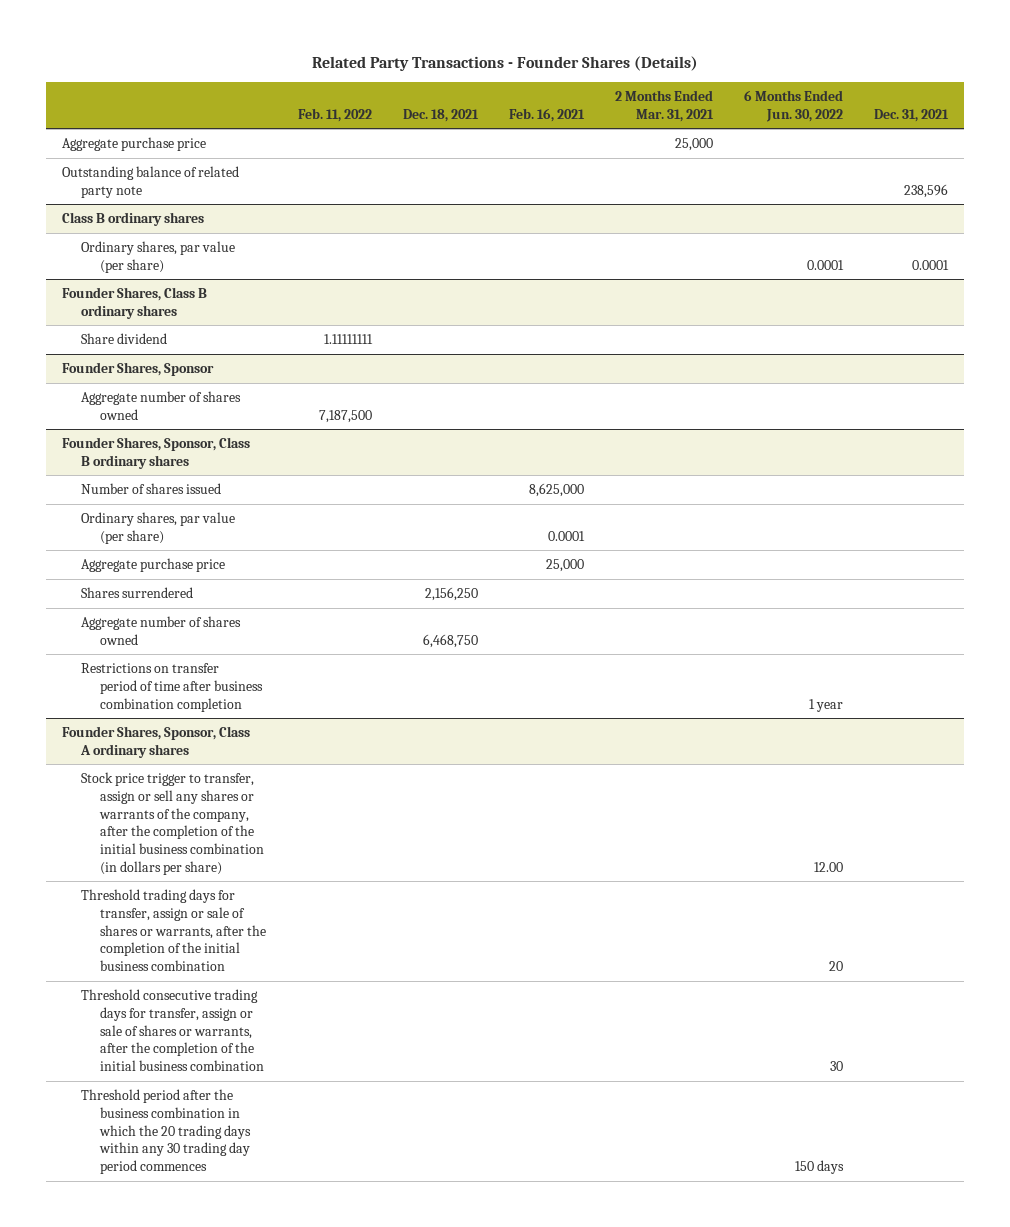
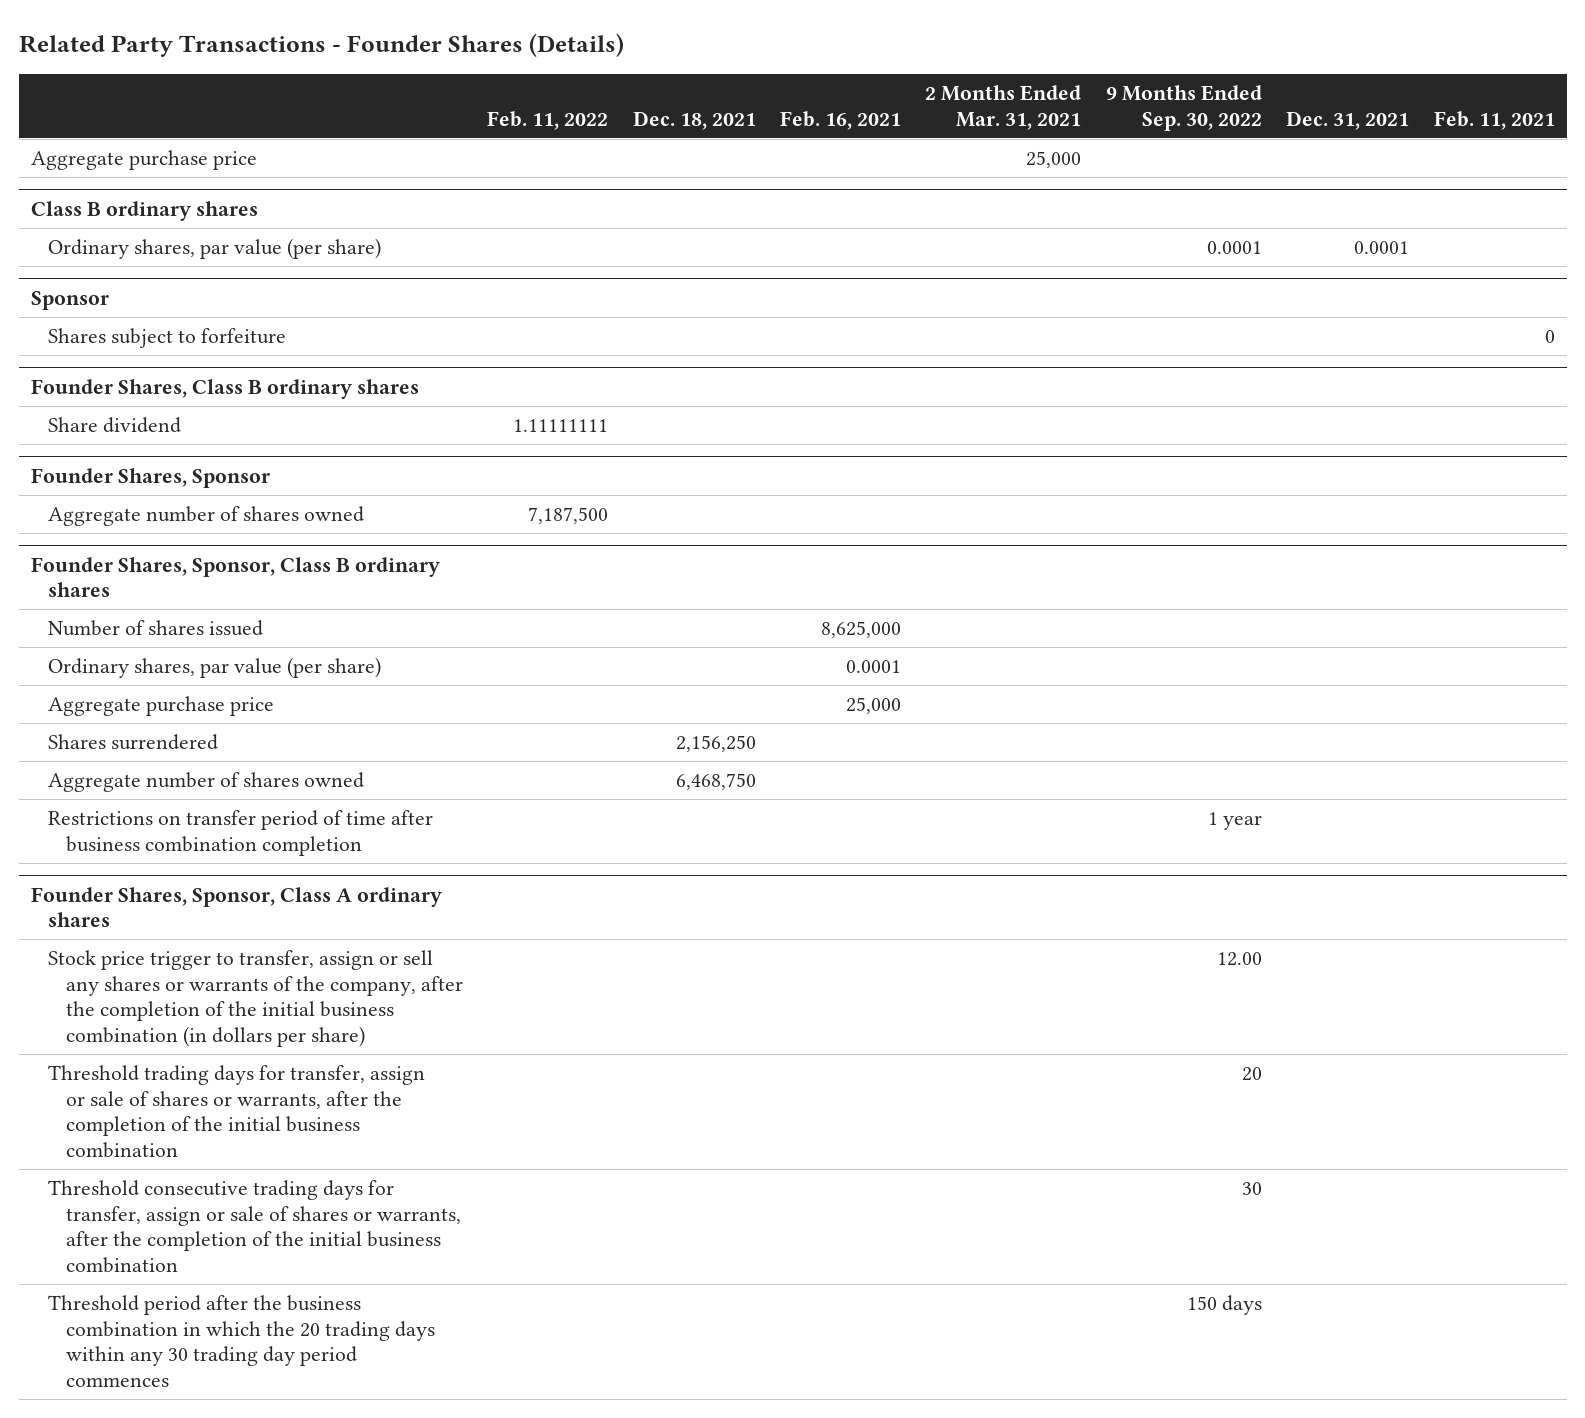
- | Feb. 11, 2022 | Dec. 18, 2021 | Feb. 16, 2021 | 2 Months Ended Mar. 31, 2021 | 6 Months Ended Jun. 30, 2022 | Dec. 31, 2021
+ | Feb. 11, 2022 | Dec. 18, 2021 | Feb. 16, 2021 | 2 Months Ended Mar. 31, 2021 | 9 Months Ended Sep. 30, 2022 | Dec. 31, 2021 | Feb. 11, 2021
- Outstanding balance of related party note | | | | | | 238,596
+ Sponsor
+ Shares subject to forfeiture | | | | | | | 0

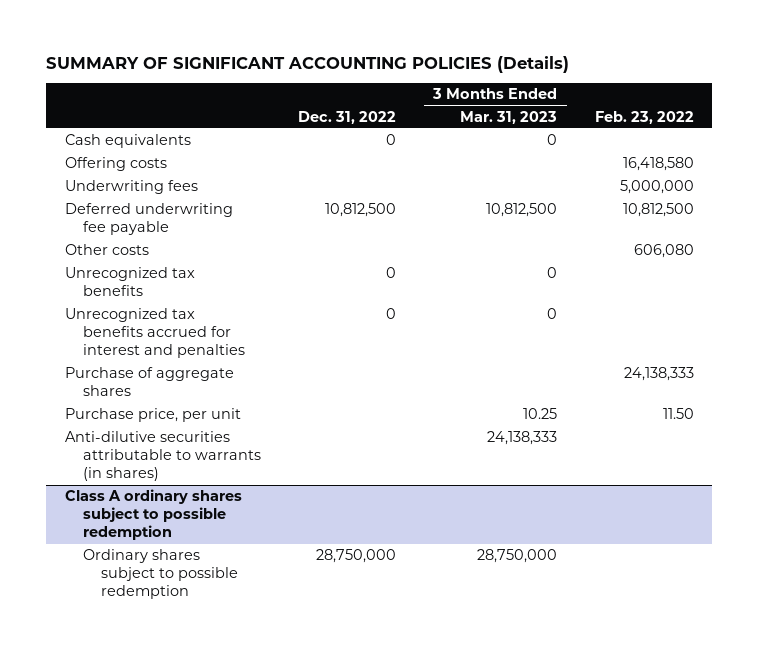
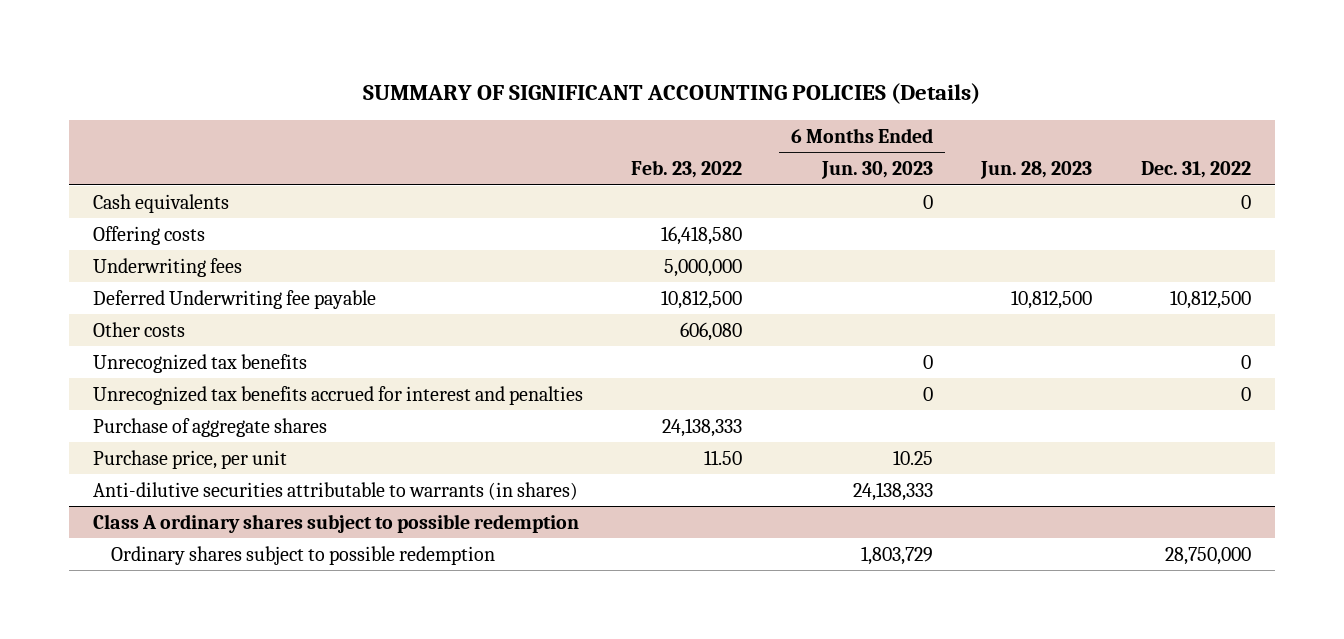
- | Dec. 31, 2022 | 3 Months Ended Mar. 31, 2023 | Feb. 23, 2022
+ | Feb. 23, 2022 | 6 Months Ended Jun. 30, 2023 | Jun. 28, 2023 | Dec. 31, 2022
- Deferred underwriting fee payable | 10,812,500 | 10,812,500 | 10,812,500
+ Deferred Underwriting fee payable | 10,812,500 | | 10,812,500 | 10,812,500

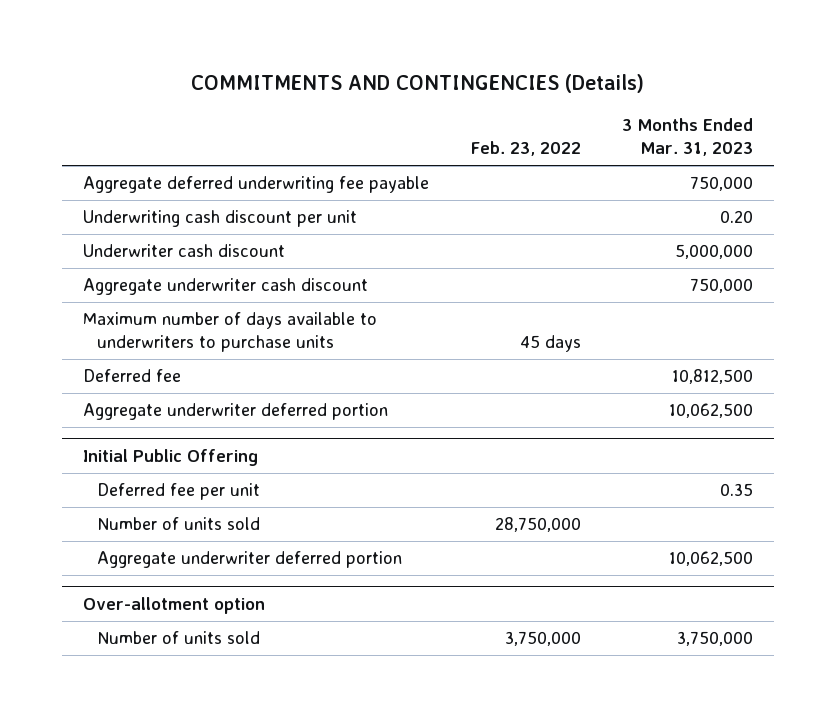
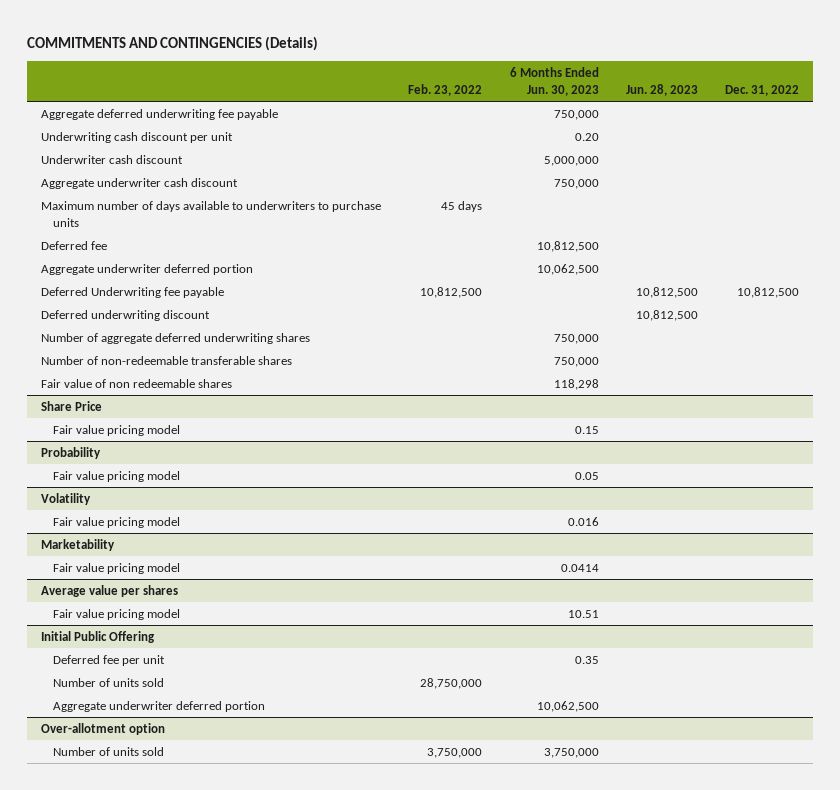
- | Feb. 23, 2022 | 3 Months Ended Mar. 31, 2023
+ | Feb. 23, 2022 | 6 Months Ended Jun. 30, 2023 | Jun. 28, 2023 | Dec. 31, 2022
+ Deferred Underwriting fee payable | 10,812,500 | | 10,812,500 | 10,812,500
+ Deferred underwriting discount | | | 10,812,500 |
+ Number of aggregate deferred underwriting shares | | 750,000 | |
+ Number of non-redeemable transferable shares | | 750,000 | |
+ Fair value of non redeemable shares | | 118,298 | |
+ Share Price
+ Fair value pricing model | | 0.15 | |
+ Probability
+ Fair value pricing model | | 0.05 | |
+ Volatility
+ Fair value pricing model | | 0.016 | |
+ Marketability
+ Fair value pricing model | | 0.0414 | |
+ Average value per shares
+ Fair value pricing model | | 10.51 | |

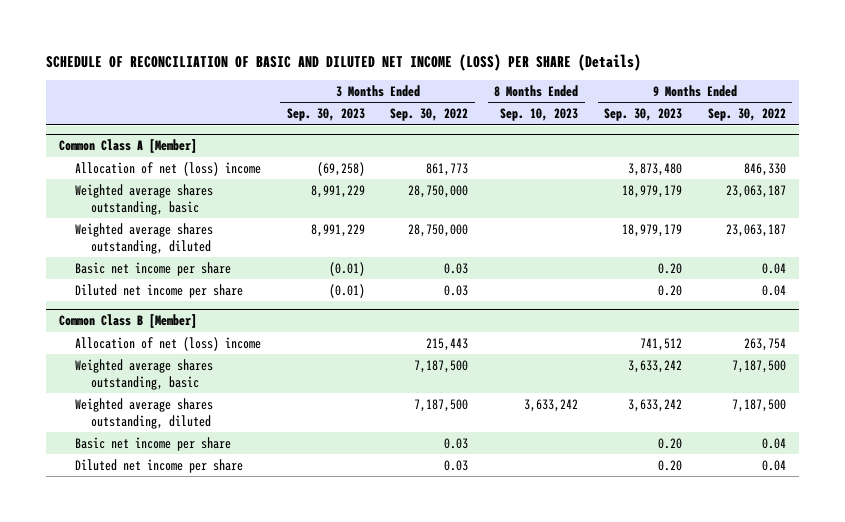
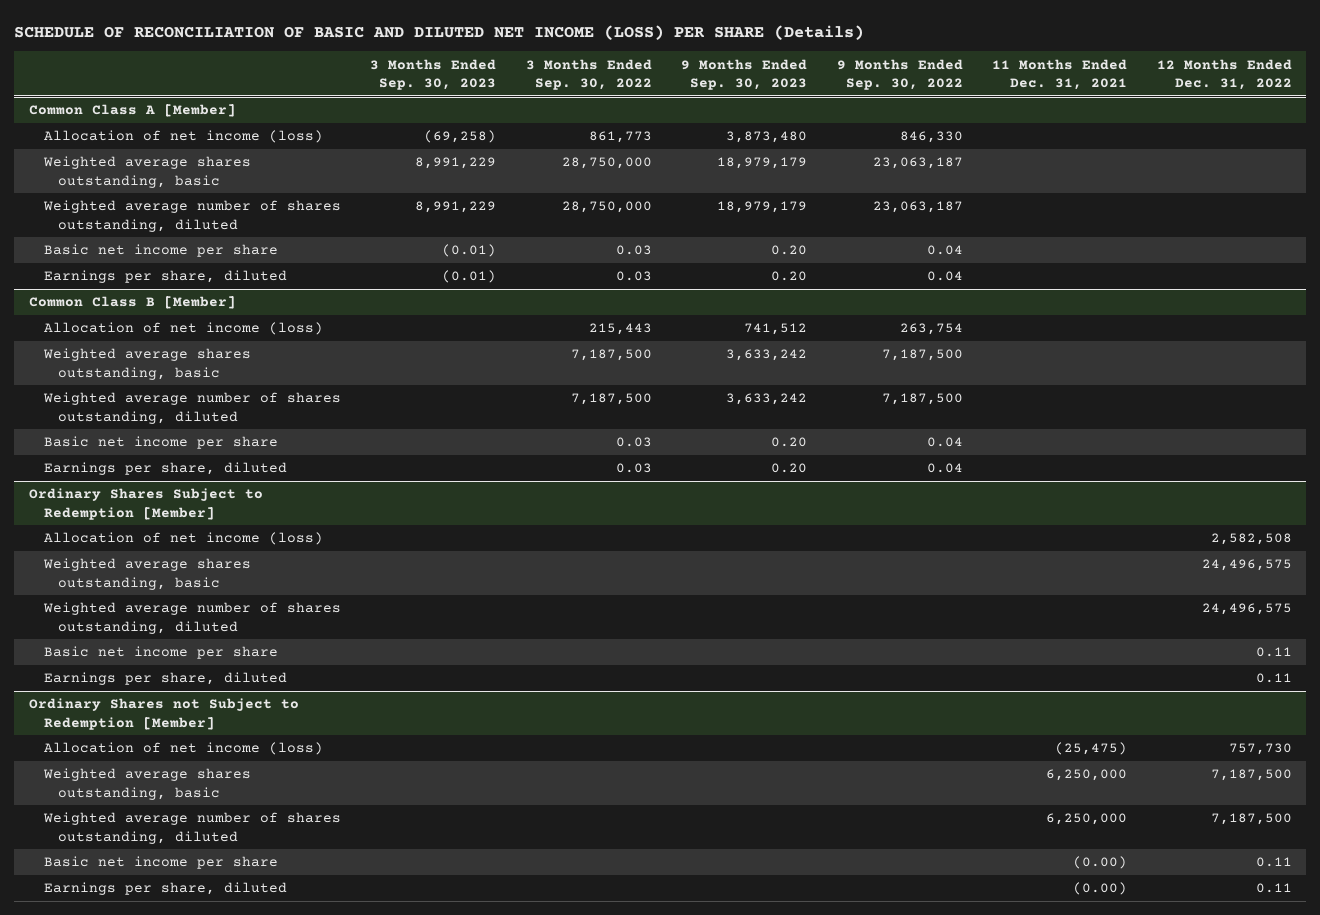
- | 3 Months Ended Sep. 30, 2023 | 3 Months Ended Sep. 30, 2022 | 8 Months Ended Sep. 10, 2023 | 9 Months Ended Sep. 30, 2023 | 9 Months Ended Sep. 30, 2022
+ | 3 Months Ended Sep. 30, 2023 | 3 Months Ended Sep. 30, 2022 | 9 Months Ended Sep. 30, 2023 | 9 Months Ended Sep. 30, 2022 | 11 Months Ended Dec. 31, 2021 | 12 Months Ended Dec. 31, 2022
@ Common Class A [Member]
- Allocation of net (loss) income | (69,258) | 861,773 | | 3,873,480 | 846,330
+ Allocation of net income (loss) | (69,258) | 861,773 | 3,873,480 | 846,330 | |
- Weighted average shares outstanding, diluted | 8,991,229 | 28,750,000 | | 18,979,179 | 23,063,187
+ Weighted average number of shares outstanding, diluted | 8,991,229 | 28,750,000 | 18,979,179 | 23,063,187 | |
- Diluted net income per share | (0.01) | 0.03 | | 0.20 | 0.04
+ Earnings per share, diluted | (0.01) | 0.03 | 0.20 | 0.04 | |
@ Common Class B [Member]
- Allocation of net (loss) income | | 215,443 | | 741,512 | 263,754
+ Allocation of net income (loss) | | 215,443 | 741,512 | 263,754 | |
- Weighted average shares outstanding, diluted | | 7,187,500 | 3,633,242 | 3,633,242 | 7,187,500
+ Weighted average number of shares outstanding, diluted | | 7,187,500 | 3,633,242 | 7,187,500 | |
- Diluted net income per share | | 0.03 | | 0.20 | 0.04
+ Earnings per share, diluted | | 0.03 | 0.20 | 0.04 | |
+ Ordinary Shares Subject to Redemption [Member]
+ Allocation of net income (loss) | | | | | | 2,582,508
+ Weighted average shares outstanding, basic | | | | | | 24,496,575
+ Weighted average number of shares outstanding, diluted | | | | | | 24,496,575
+ Basic net income per share | | | | | | 0.11
+ Earnings per share, diluted | | | | | | 0.11
+ Ordinary Shares not Subject to Redemption [Member]
+ Allocation of net income (loss) | | | | | (25,475) | 757,730
+ Weighted average shares outstanding, basic | | | | | 6,250,000 | 7,187,500
+ Weighted average number of shares outstanding, diluted | | | | | 6,250,000 | 7,187,500
+ Basic net income per share | | | | | (0.00) | 0.11
+ Earnings per share, diluted | | | | | (0.00) | 0.11

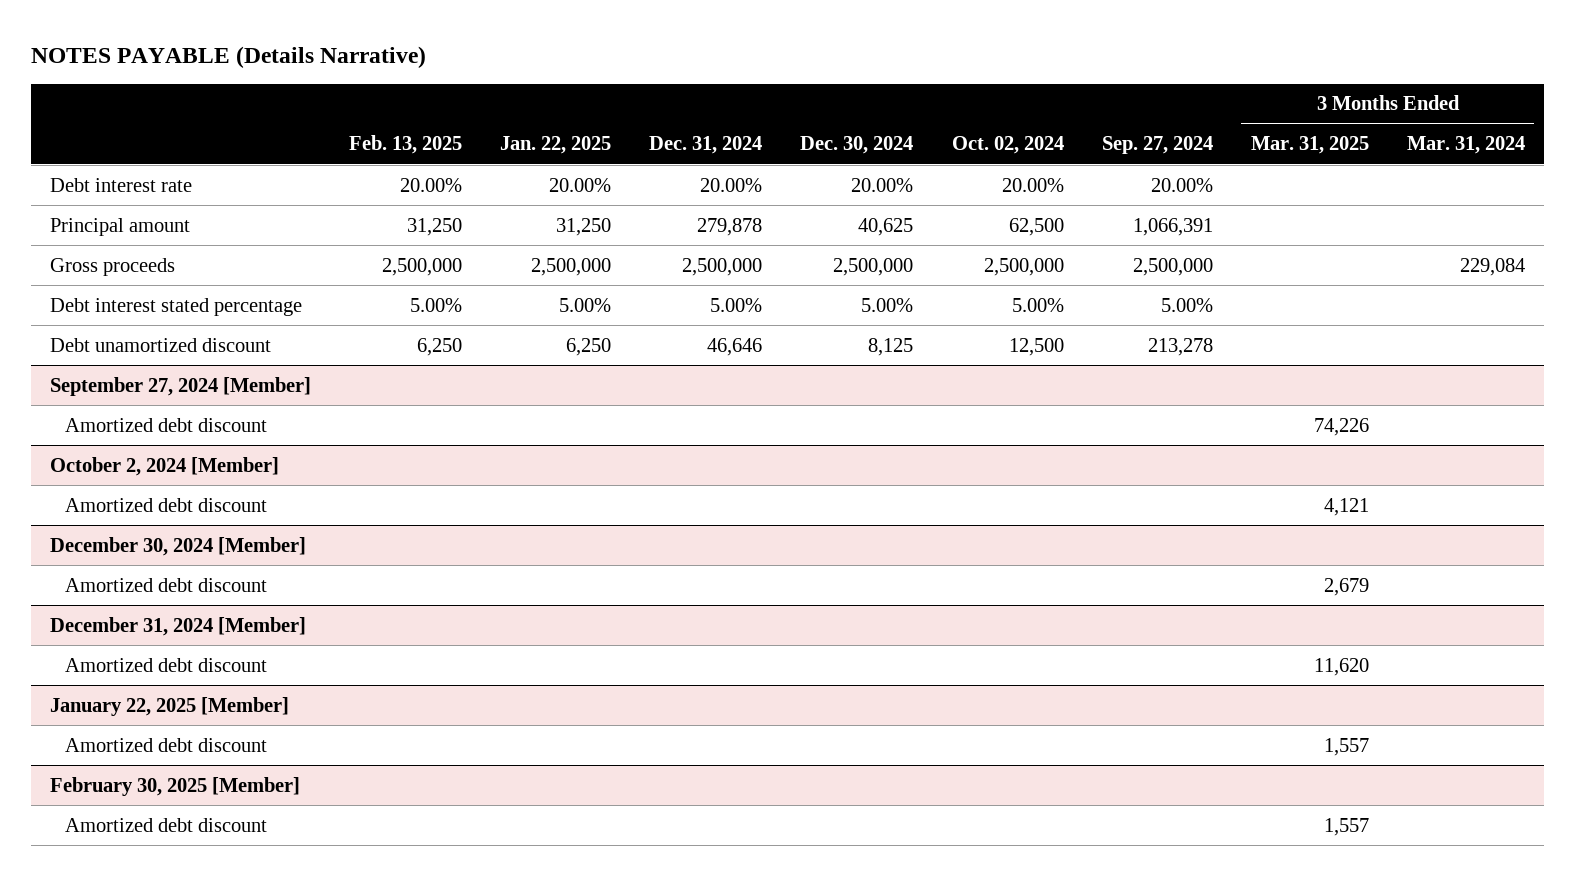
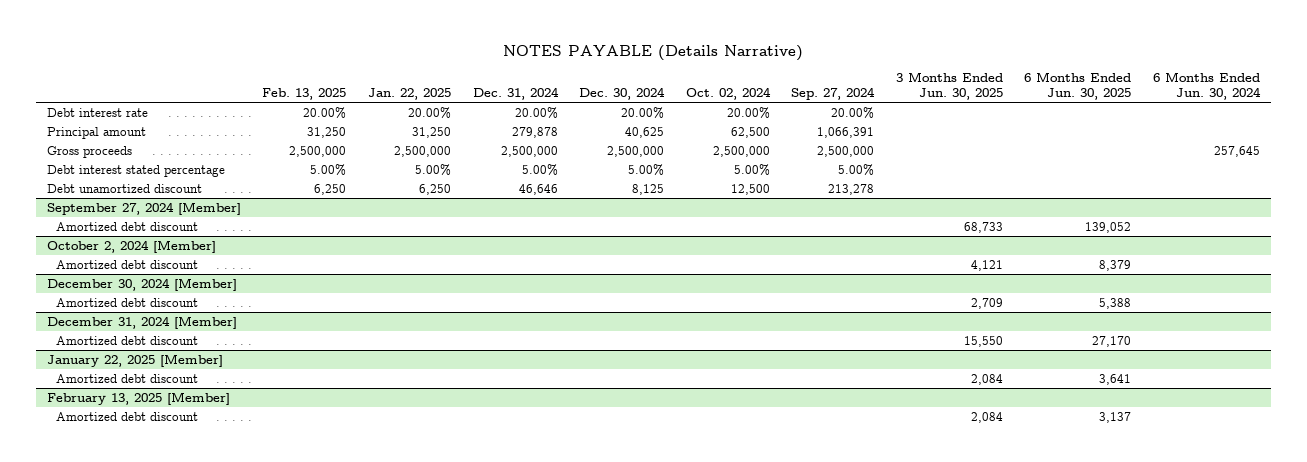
- | Feb. 13, 2025 | Jan. 22, 2025 | Dec. 31, 2024 | Dec. 30, 2024 | Oct. 02, 2024 | Sep. 27, 2024 | 3 Months Ended Mar. 31, 2025 | 3 Months Ended Mar. 31, 2024
+ | Feb. 13, 2025 | Jan. 22, 2025 | Dec. 31, 2024 | Dec. 30, 2024 | Oct. 02, 2024 | Sep. 27, 2024 | 3 Months Ended Jun. 30, 2025 | 6 Months Ended Jun. 30, 2025 | 6 Months Ended Jun. 30, 2024
- February 30, 2025 [Member]
+ February 13, 2025 [Member]

